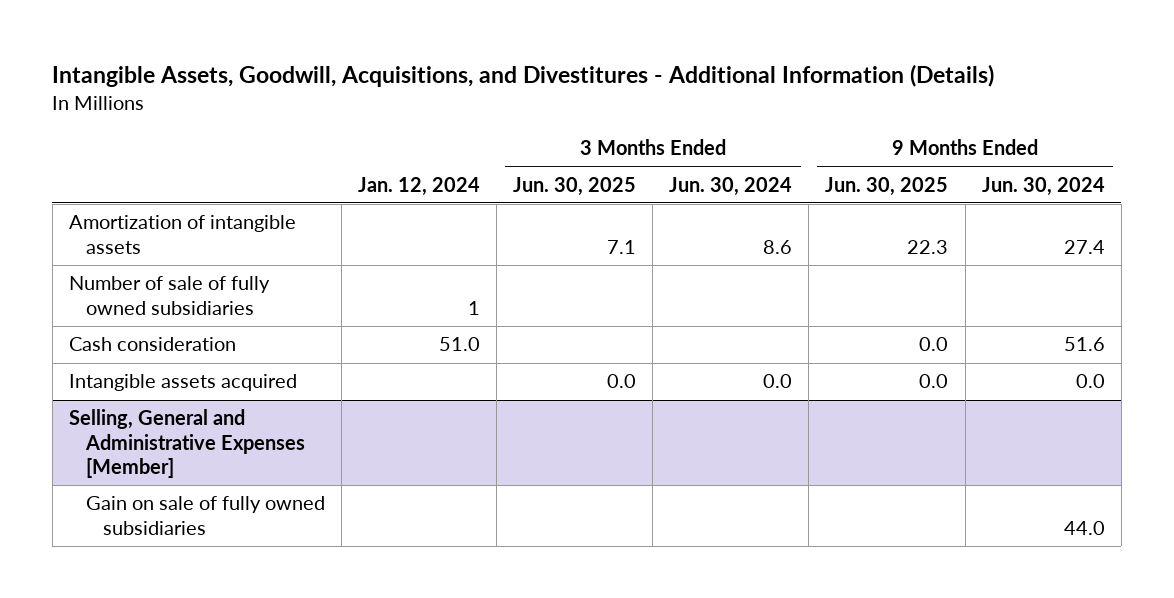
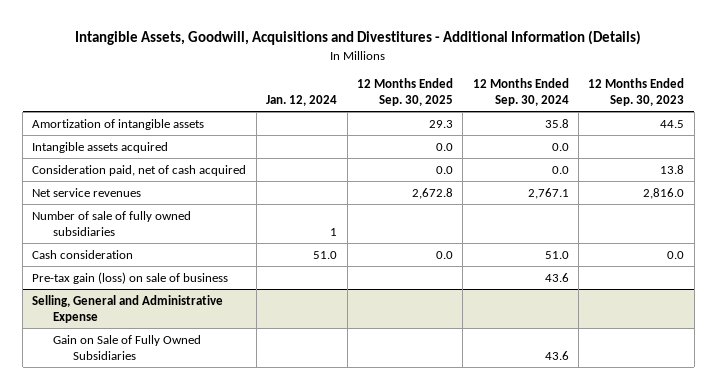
- Intangible Assets, Goodwill, Acquisitions, and Divestitures - Additional Information (Details)
+ Intangible Assets, Goodwill, Acquisitions and Divestitures - Additional Information (Details)
- | Jan. 12, 2024 | 3 Months Ended Jun. 30, 2025 | 3 Months Ended Jun. 30, 2024 | 9 Months Ended Jun. 30, 2025 | 9 Months Ended Jun. 30, 2024
+ | Jan. 12, 2024 | 12 Months Ended Sep. 30, 2025 | 12 Months Ended Sep. 30, 2024 | 12 Months Ended Sep. 30, 2023
moved up: Intangible assets acquired | | 0.0 | 0.0 |
+ Consideration paid, net of cash acquired | | 0.0 | 0.0 | 13.8
+ Net service revenues | | 2,672.8 | 2,767.1 | 2,816.0
- Selling, General and Administrative Expenses [Member]
- Gain on sale of fully owned subsidiaries | | | | | 44.0
+ Pre-tax gain (loss) on sale of business | | | 43.6 |
+ Selling, General and Administrative Expense
+ Gain on Sale of Fully Owned Subsidiaries | | | 43.6 |

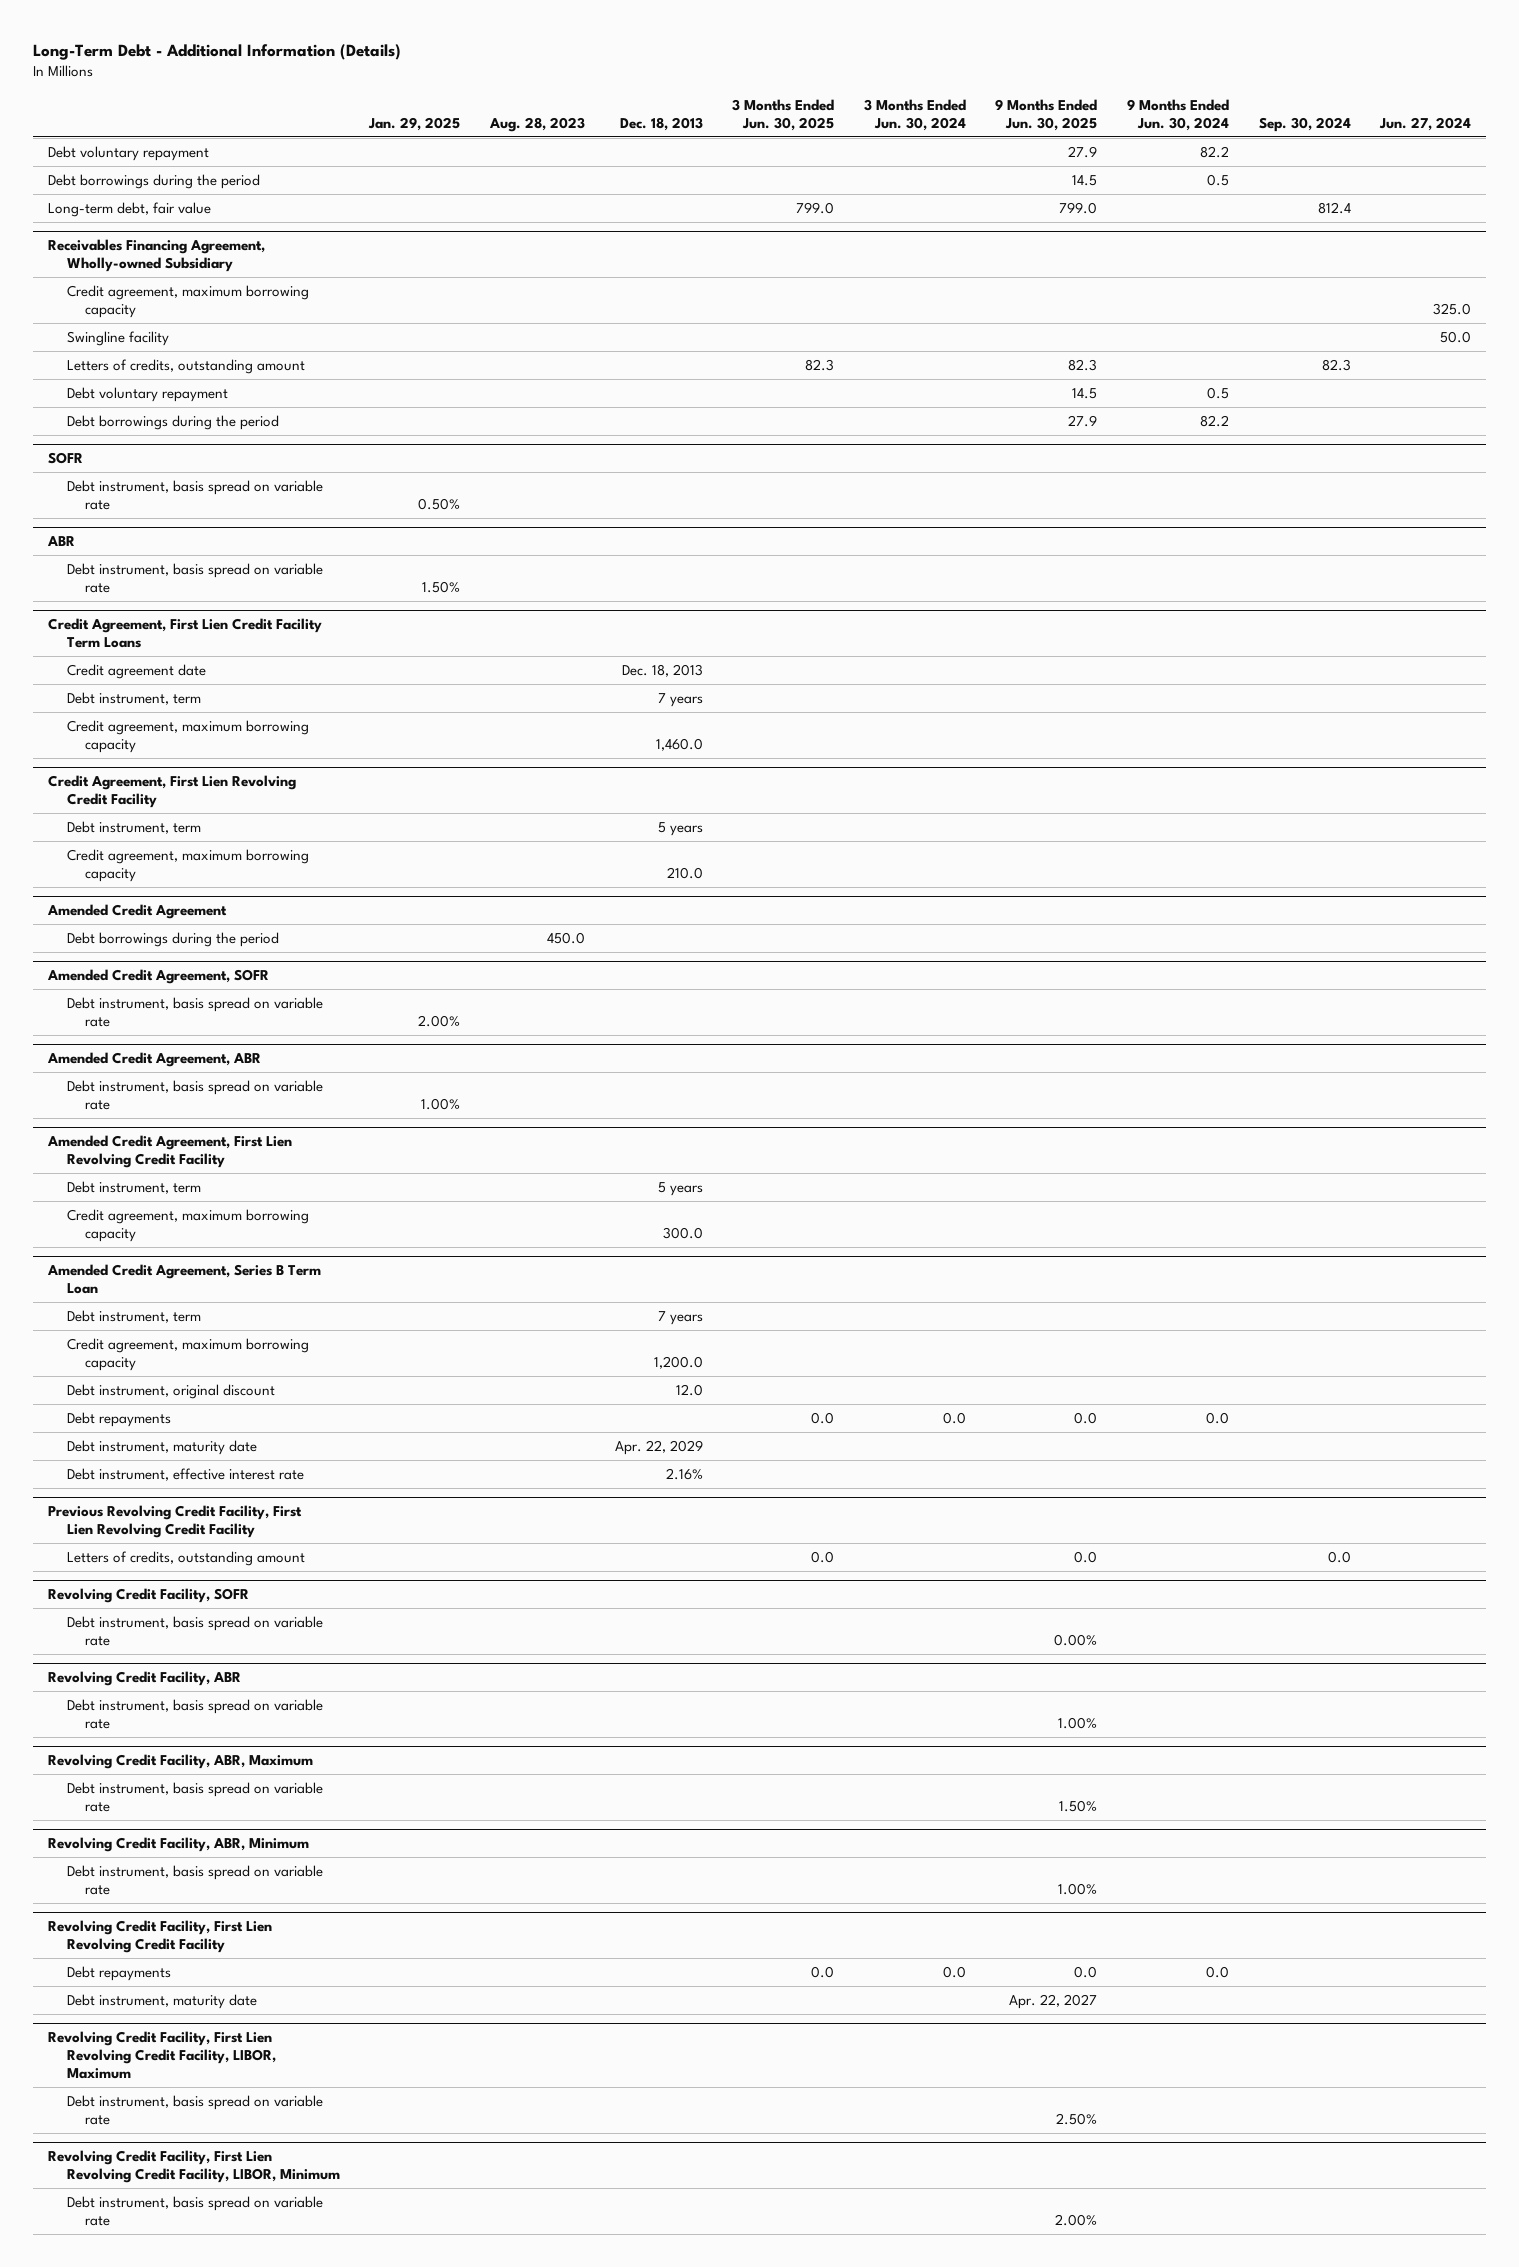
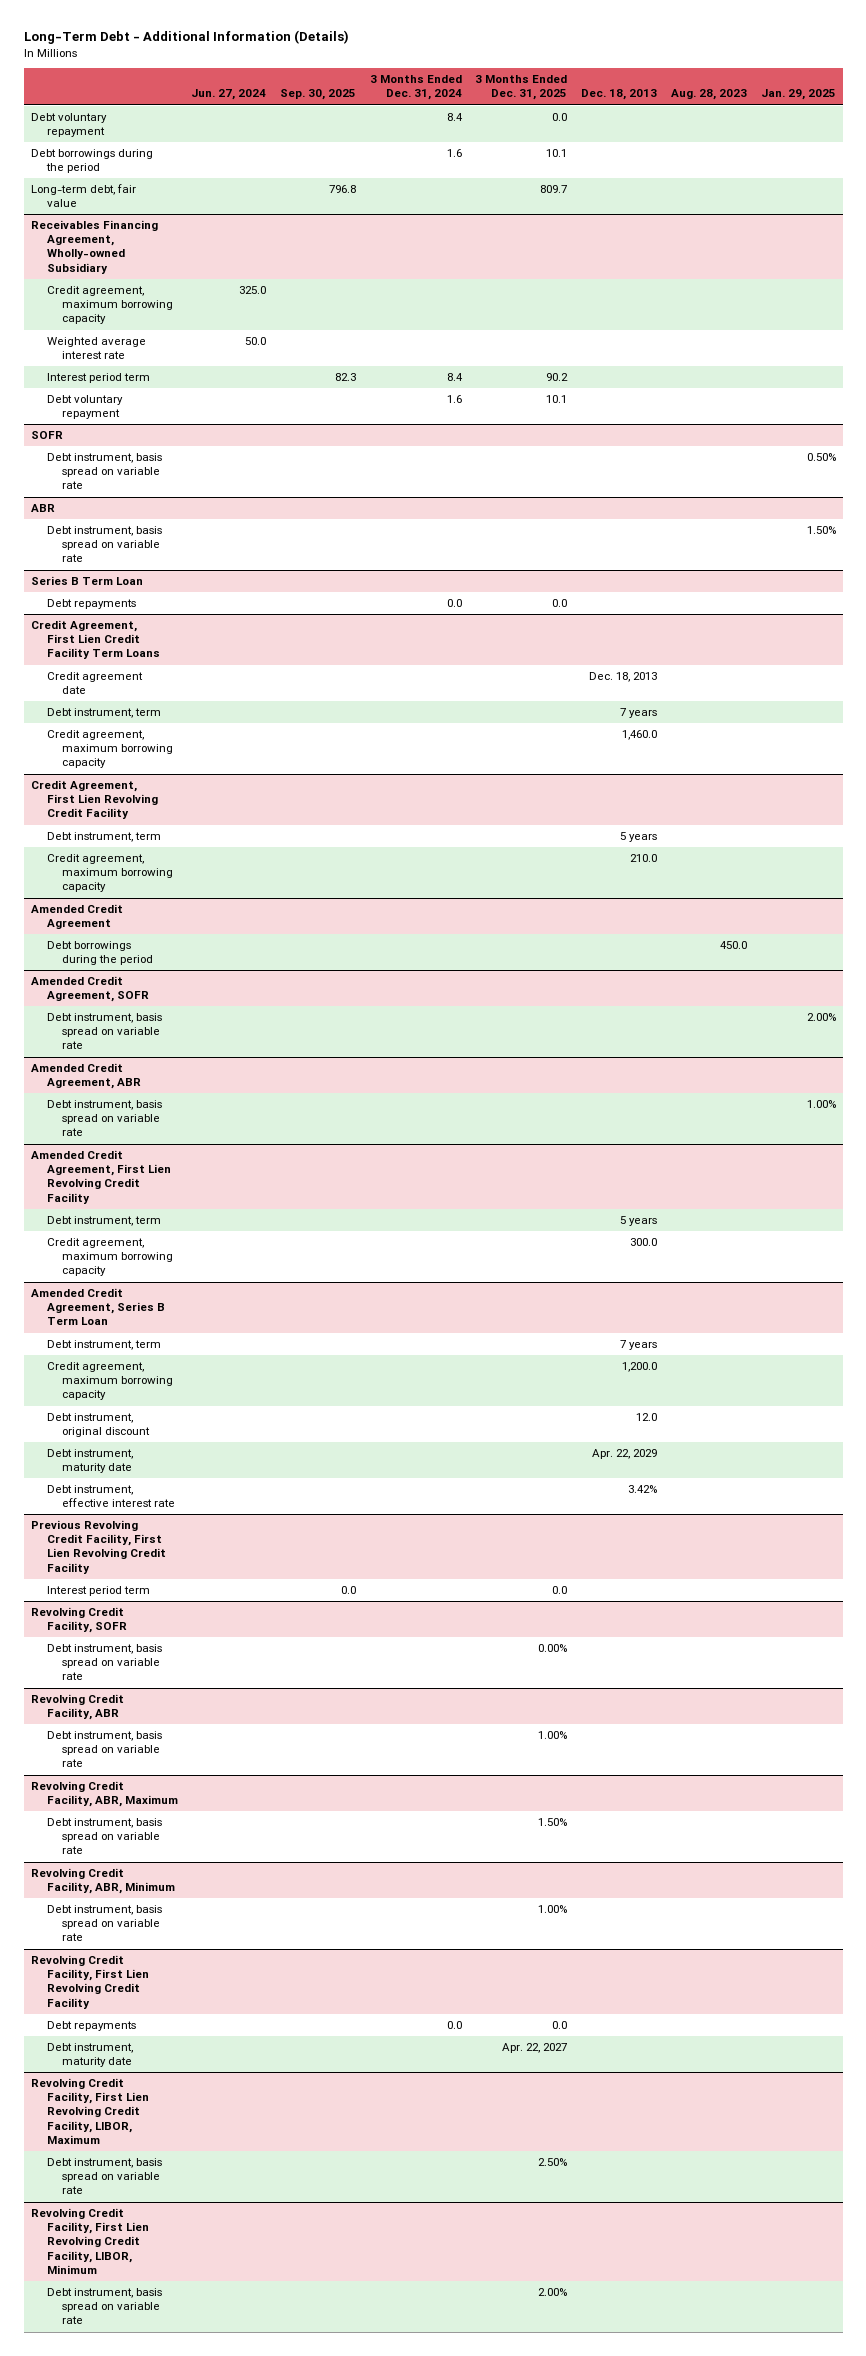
- | Jan. 29, 2025 | Aug. 28, 2023 | Dec. 18, 2013 | 3 Months Ended Jun. 30, 2025 | 3 Months Ended Jun. 30, 2024 | 9 Months Ended Jun. 30, 2025 | 9 Months Ended Jun. 30, 2024 | Sep. 30, 2024 | Jun. 27, 2024
+ | Jun. 27, 2024 | Sep. 30, 2025 | 3 Months Ended Dec. 31, 2024 | 3 Months Ended Dec. 31, 2025 | Dec. 18, 2013 | Aug. 28, 2023 | Jan. 29, 2025
@ Receivables Financing Agreement, Wholly-owned Subsidiary
- Swingline facility | | | | | | | | | 50.0
- Letters of credits, outstanding amount | | | | 82.3 | | 82.3 | | 82.3 |
+ Weighted average interest rate | 50.0 | | | | | |
+ Interest period term | | 82.3 | 8.4 | 90.2 | | |
- Debt borrowings during the period | | | | | | 27.9 | 82.2 | |
+ Series B Term Loan
+ Debt repayments | | | 0.0 | 0.0 | | |
@ Amended Credit Agreement, Series B Term Loan
- Debt repayments | | | | 0.0 | 0.0 | 0.0 | 0.0 | |
- Debt instrument, effective interest rate | | | 2.16% | | | | | |
+ Debt instrument, effective interest rate | | | | | 3.42% | |
@ Previous Revolving Credit Facility, First Lien Revolving Credit Facility
- Letters of credits, outstanding amount | | | | 0.0 | | 0.0 | | 0.0 |
+ Interest period term | | 0.0 | | 0.0 | | |

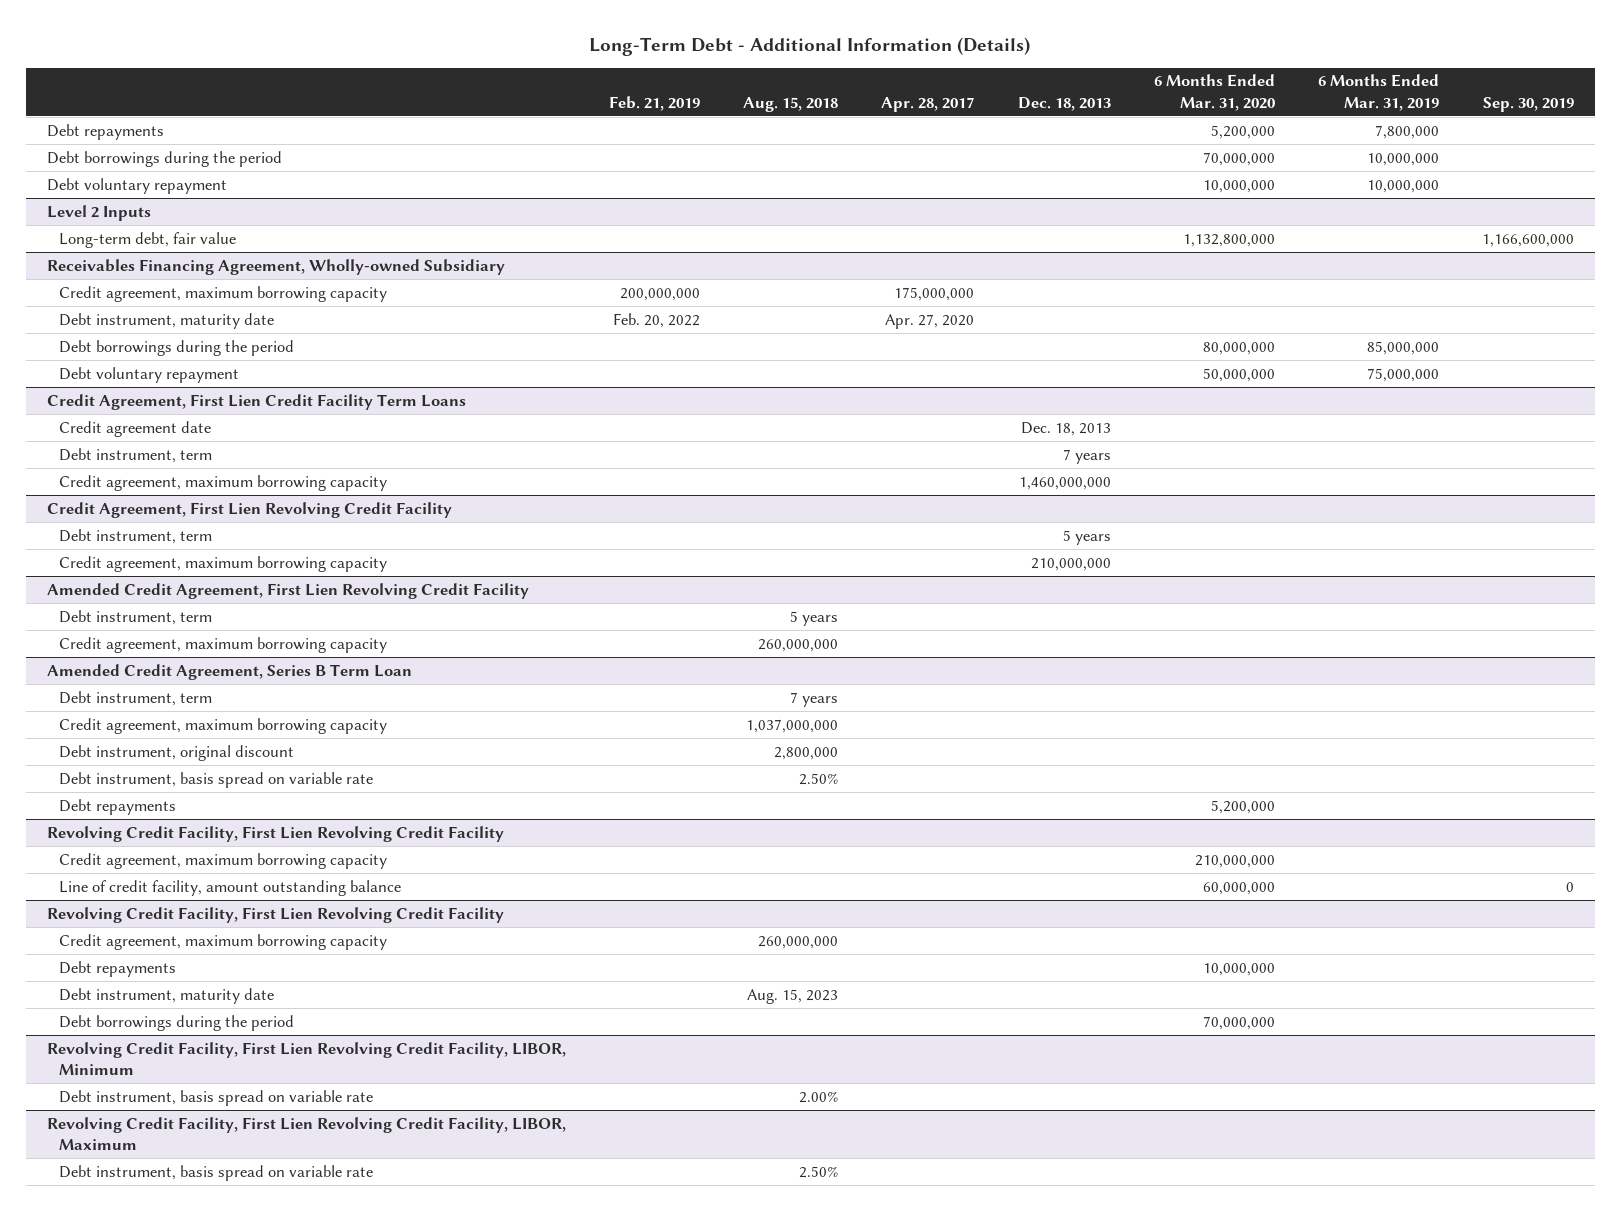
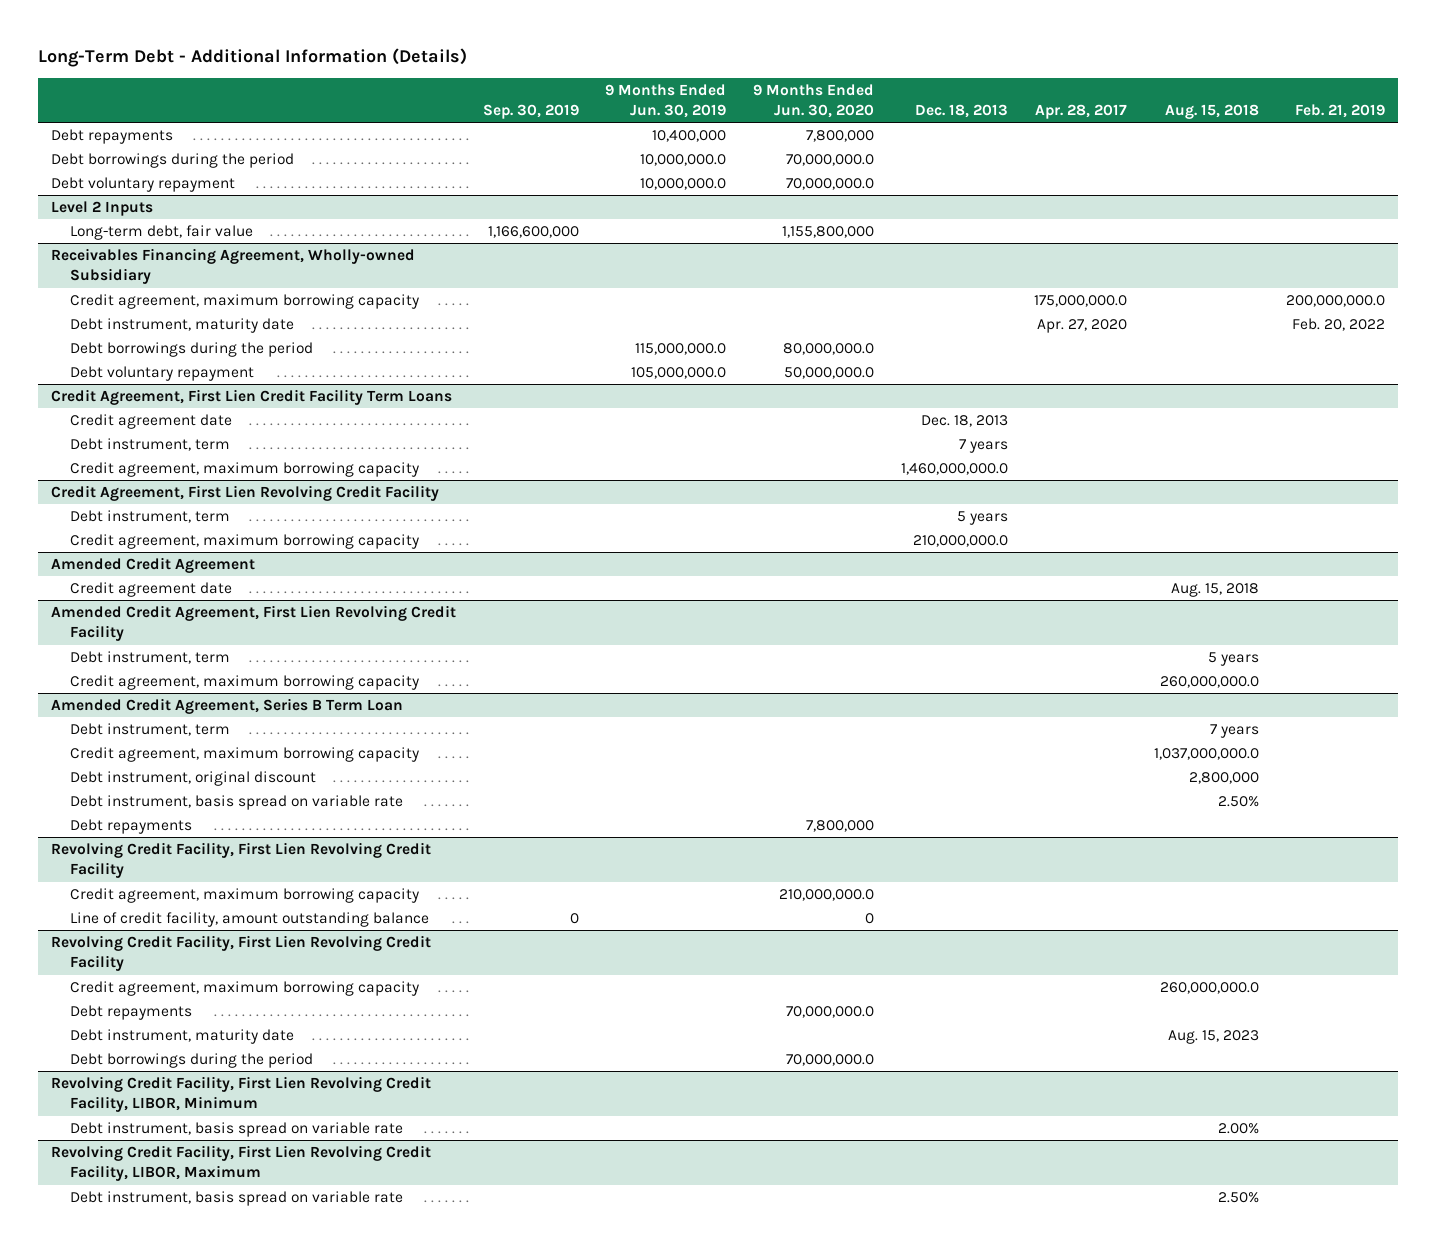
- | Feb. 21, 2019 | Aug. 15, 2018 | Apr. 28, 2017 | Dec. 18, 2013 | 6 Months Ended Mar. 31, 2020 | 6 Months Ended Mar. 31, 2019 | Sep. 30, 2019
+ | Sep. 30, 2019 | 9 Months Ended Jun. 30, 2019 | 9 Months Ended Jun. 30, 2020 | Dec. 18, 2013 | Apr. 28, 2017 | Aug. 15, 2018 | Feb. 21, 2019
@ Receivables Financing Agreement, Wholly-owned Subsidiary
- Credit agreement, maximum borrowing capacity | 200,000,000 | | 175,000,000 | | | |
+ Credit agreement, maximum borrowing capacity | | | | | 175,000,000.0 | | 200,000,000.0
@ Credit Agreement, First Lien Credit Facility Term Loans
- Credit agreement, maximum borrowing capacity | | | | 1,460,000,000 | | |
+ Credit agreement, maximum borrowing capacity | | | | 1,460,000,000.0 | | |
@ Credit Agreement, First Lien Revolving Credit Facility
- Credit agreement, maximum borrowing capacity | | | | 210,000,000 | | |
+ Credit agreement, maximum borrowing capacity | | | | 210,000,000.0 | | |
+ Amended Credit Agreement
+ Credit agreement date | | | | | | Aug. 15, 2018 |
@ Amended Credit Agreement, First Lien Revolving Credit Facility
- Credit agreement, maximum borrowing capacity | | 260,000,000 | | | | |
+ Credit agreement, maximum borrowing capacity | | | | | | 260,000,000.0 |
@ Amended Credit Agreement, Series B Term Loan
- Credit agreement, maximum borrowing capacity | | 1,037,000,000 | | | | |
+ Credit agreement, maximum borrowing capacity | | | | | | 1,037,000,000.0 |
@ Revolving Credit Facility, First Lien Revolving Credit Facility
- Credit agreement, maximum borrowing capacity | | 260,000,000 | | | | |
+ Credit agreement, maximum borrowing capacity | | | | | | 260,000,000.0 |

